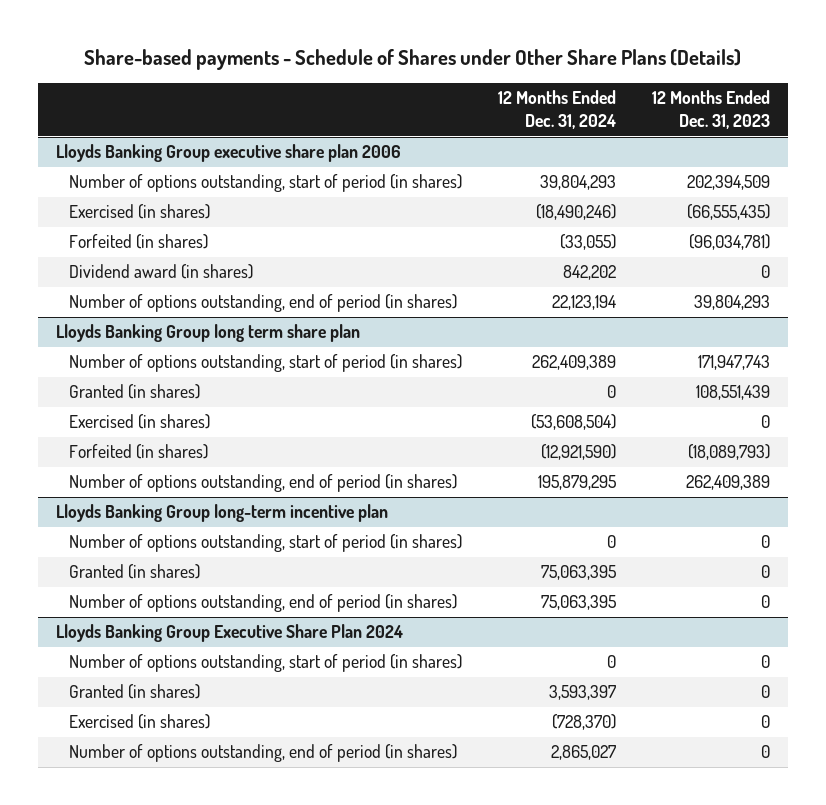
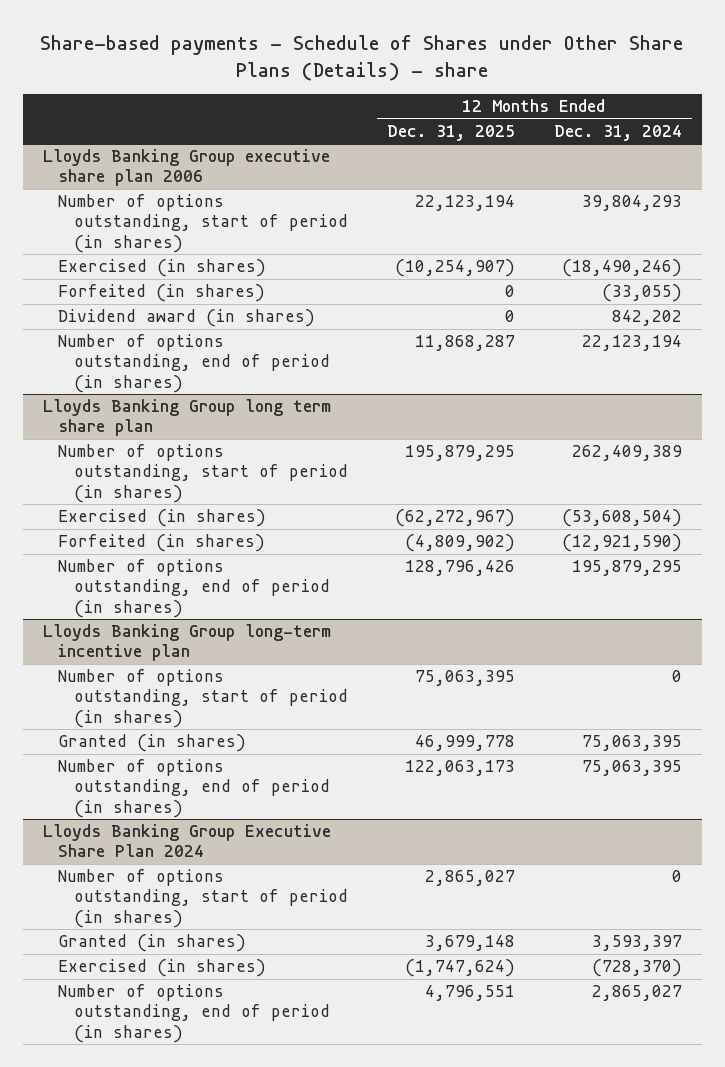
- Share-based payments - Schedule of Shares under Other Share Plans (Details)
+ Share-based payments - Schedule of Shares under Other Share Plans (Details) - share
- | 12 Months Ended Dec. 31, 2024 | 12 Months Ended Dec. 31, 2023
+ | 12 Months Ended Dec. 31, 2025 | 12 Months Ended Dec. 31, 2024
@ Lloyds Banking Group long term share plan
- Granted (in shares) | 0 | 108,551,439

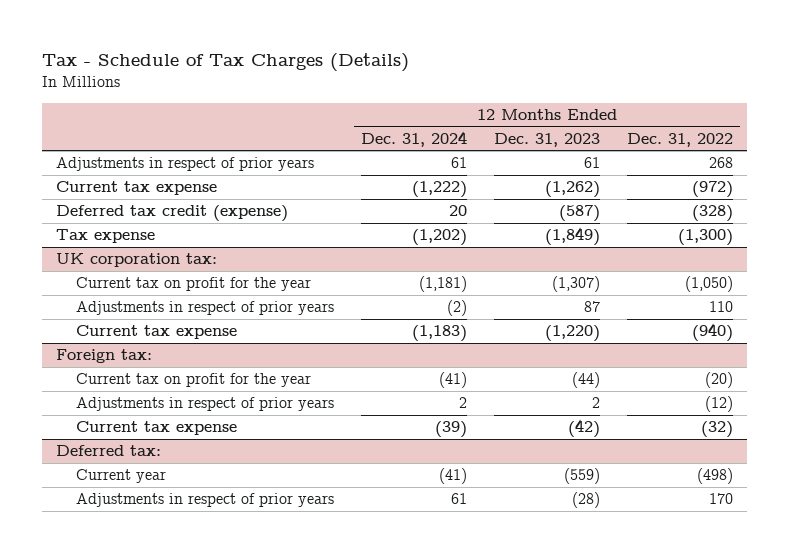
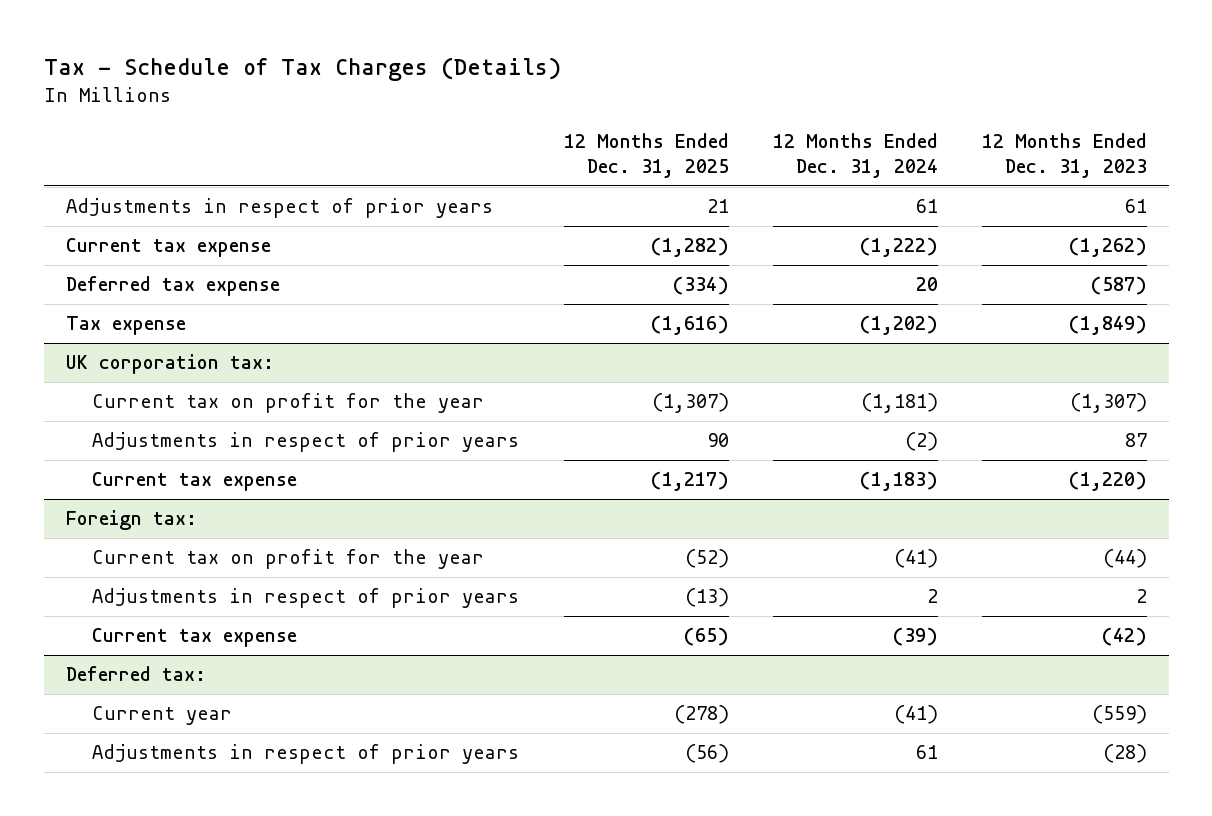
- | 12 Months Ended Dec. 31, 2024 | 12 Months Ended Dec. 31, 2023 | 12 Months Ended Dec. 31, 2022
+ | 12 Months Ended Dec. 31, 2025 | 12 Months Ended Dec. 31, 2024 | 12 Months Ended Dec. 31, 2023
- Deferred tax credit (expense) | 20 | (587) | (328)
+ Deferred tax expense | (334) | 20 | (587)

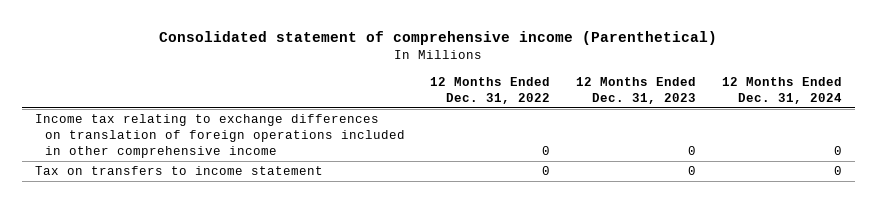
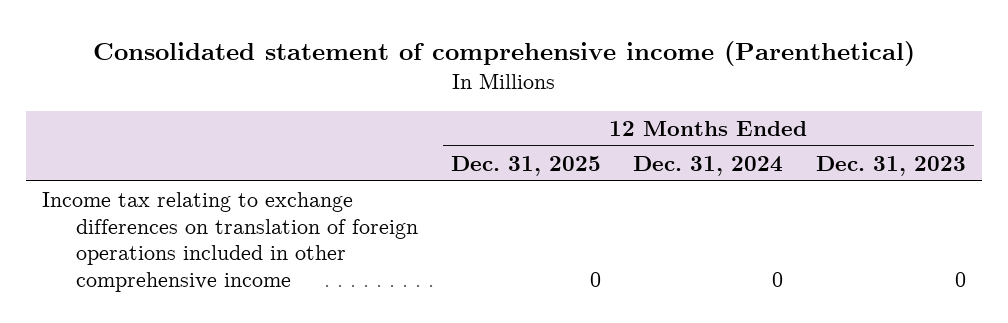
- | 12 Months Ended Dec. 31, 2022 | 12 Months Ended Dec. 31, 2023 | 12 Months Ended Dec. 31, 2024
+ | 12 Months Ended Dec. 31, 2025 | 12 Months Ended Dec. 31, 2024 | 12 Months Ended Dec. 31, 2023
- Tax on transfers to income statement | 0 | 0 | 0

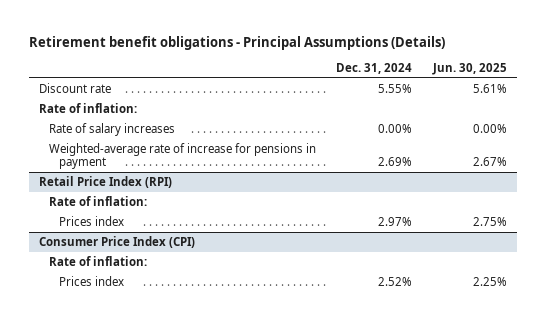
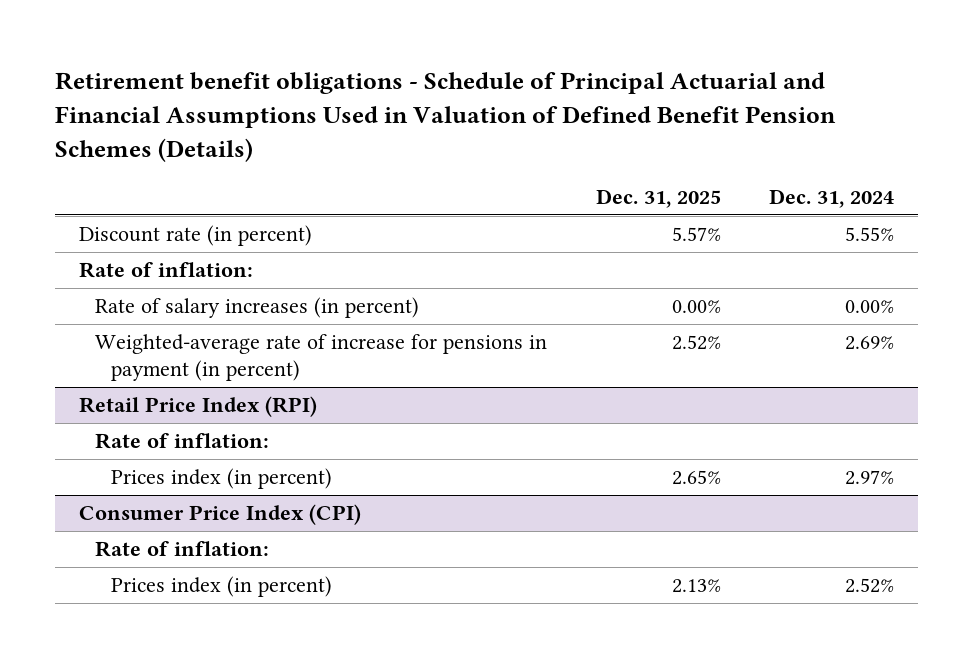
- Retirement benefit obligations - Principal Assumptions (Details)
+ Retirement benefit obligations - Schedule of Principal Actuarial and Financial Assumptions Used in Valuation of Defined Benefit Pension Schemes (Details)
- | Dec. 31, 2024 | Jun. 30, 2025
+ | Dec. 31, 2025 | Dec. 31, 2024
- Discount rate | 5.55% | 5.61%
+ Discount rate (in percent) | 5.57% | 5.55%
- Rate of salary increases | 0.00% | 0.00%
- Weighted-average rate of increase for pensions in payment | 2.69% | 2.67%
+ Rate of salary increases (in percent) | 0.00% | 0.00%
+ Weighted-average rate of increase for pensions in payment (in percent) | 2.52% | 2.69%
@ Retail Price Index (RPI)
- Prices index | 2.97% | 2.75%
+ Prices index (in percent) | 2.65% | 2.97%
@ Consumer Price Index (CPI)
- Prices index | 2.52% | 2.25%
+ Prices index (in percent) | 2.13% | 2.52%

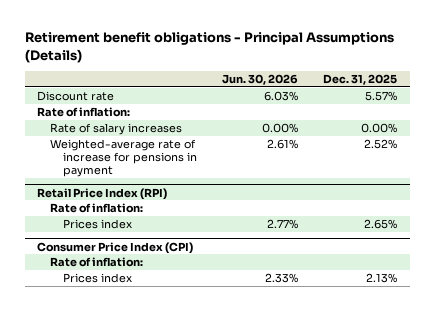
- Retirement benefit obligations - Schedule of Principal Actuarial and Financial Assumptions Used in Valuation of Defined Benefit Pension Schemes (Details)
+ Retirement benefit obligations - Principal Assumptions (Details)
- | Dec. 31, 2025 | Dec. 31, 2024
+ | Jun. 30, 2026 | Dec. 31, 2025
- Discount rate (in percent) | 5.57% | 5.55%
+ Discount rate | 6.03% | 5.57%
- Rate of salary increases (in percent) | 0.00% | 0.00%
- Weighted-average rate of increase for pensions in payment (in percent) | 2.52% | 2.69%
+ Rate of salary increases | 0.00% | 0.00%
+ Weighted-average rate of increase for pensions in payment | 2.61% | 2.52%
@ Retail Price Index (RPI)
- Prices index (in percent) | 2.65% | 2.97%
+ Prices index | 2.77% | 2.65%
@ Consumer Price Index (CPI)
- Prices index (in percent) | 2.13% | 2.52%
+ Prices index | 2.33% | 2.13%

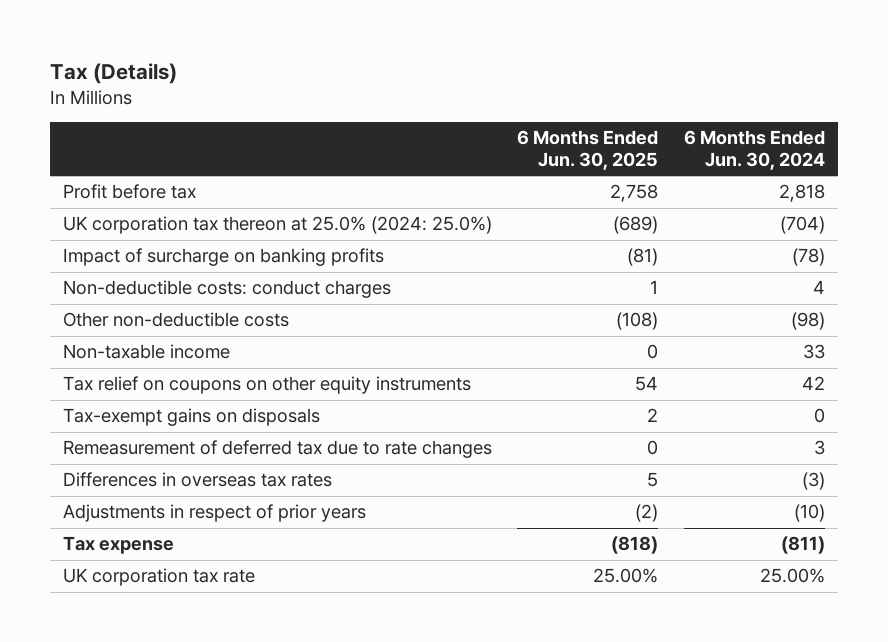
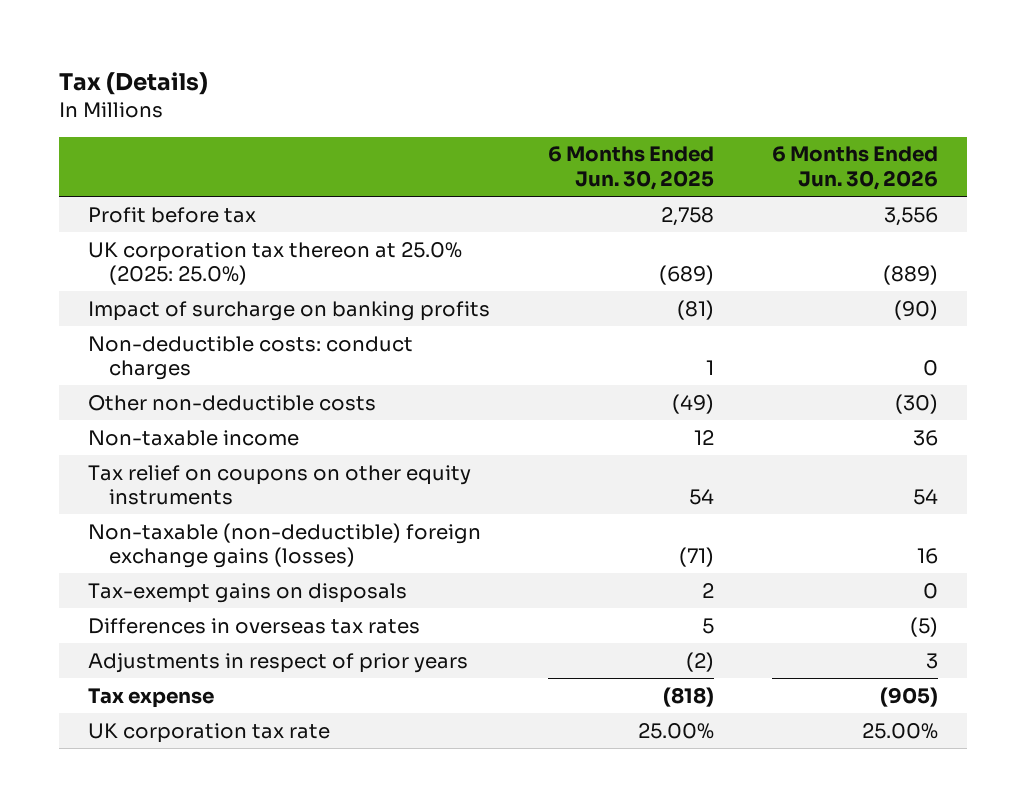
- | 6 Months Ended Jun. 30, 2025 | 6 Months Ended Jun. 30, 2024
+ | 6 Months Ended Jun. 30, 2025 | 6 Months Ended Jun. 30, 2026
- UK corporation tax thereon at 25.0% (2024: 25.0%) | (689) | (704)
+ UK corporation tax thereon at 25.0% (2025: 25.0%) | (689) | (889)
- Other non-deductible costs | (108) | (98)
- Non-taxable income | 0 | 33
+ Other non-deductible costs | (49) | (30)
+ Non-taxable income | 12 | 36
+ Non-taxable (non-deductible) foreign exchange gains (losses) | (71) | 16
- Remeasurement of deferred tax due to rate changes | 0 | 3

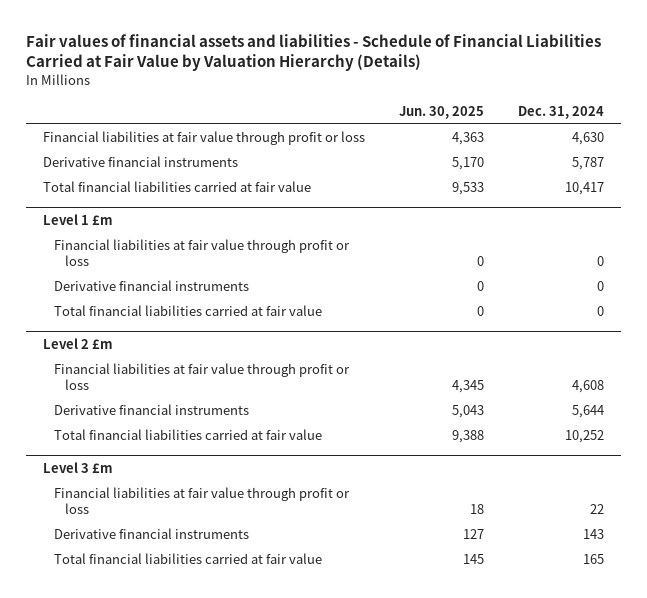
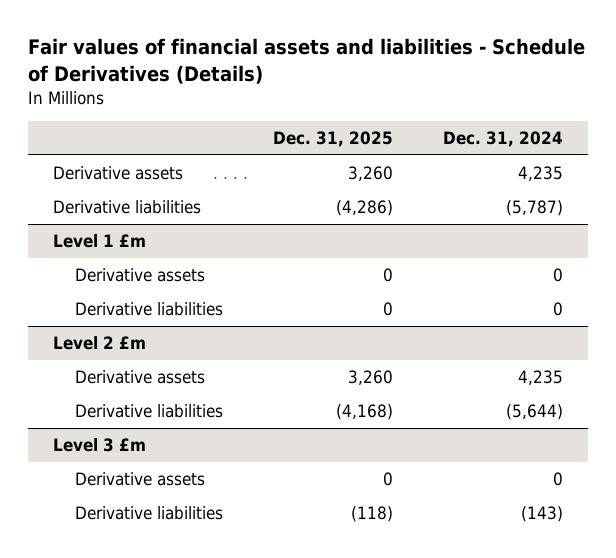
- Fair values of financial assets and liabilities - Schedule of Financial Liabilities Carried at Fair Value by Valuation Hierarchy (Details)
+ Fair values of financial assets and liabilities - Schedule of Derivatives (Details)
- | Jun. 30, 2025 | Dec. 31, 2024
+ | Dec. 31, 2025 | Dec. 31, 2024
- Financial liabilities at fair value through profit or loss | 4,363 | 4,630
- Derivative financial instruments | 5,170 | 5,787
- Total financial liabilities carried at fair value | 9,533 | 10,417
+ Derivative assets | 3,260 | 4,235
+ Derivative liabilities | (4,286) | (5,787)
@ Level 1 £m
- Financial liabilities at fair value through profit or loss | 0 | 0
- Derivative financial instruments | 0 | 0
- Total financial liabilities carried at fair value | 0 | 0
+ Derivative assets | 0 | 0
+ Derivative liabilities | 0 | 0
@ Level 2 £m
- Financial liabilities at fair value through profit or loss | 4,345 | 4,608
- Derivative financial instruments | 5,043 | 5,644
- Total financial liabilities carried at fair value | 9,388 | 10,252
+ Derivative assets | 3,260 | 4,235
+ Derivative liabilities | (4,168) | (5,644)
@ Level 3 £m
- Financial liabilities at fair value through profit or loss | 18 | 22
- Derivative financial instruments | 127 | 143
- Total financial liabilities carried at fair value | 145 | 165
+ Derivative assets | 0 | 0
+ Derivative liabilities | (118) | (143)

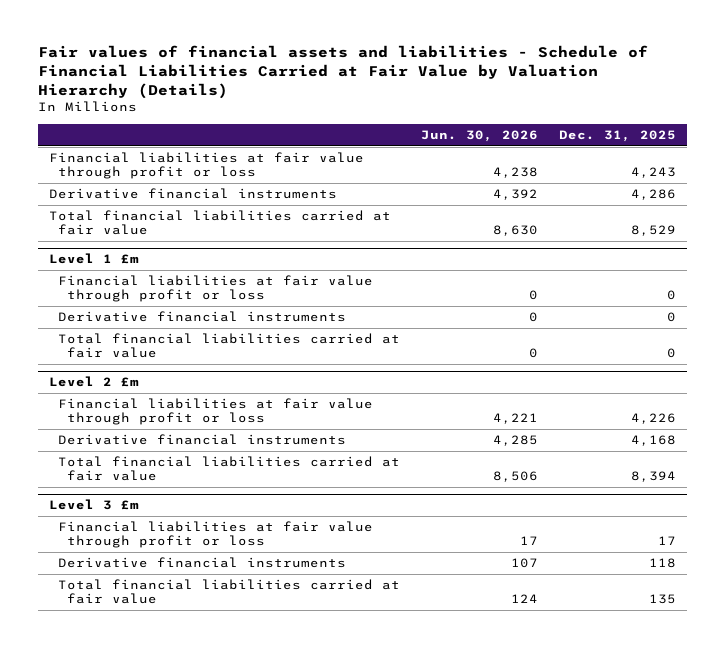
- Fair values of financial assets and liabilities - Schedule of Derivatives (Details)
+ Fair values of financial assets and liabilities - Schedule of Financial Liabilities Carried at Fair Value by Valuation Hierarchy (Details)
- | Dec. 31, 2025 | Dec. 31, 2024
+ | Jun. 30, 2026 | Dec. 31, 2025
- Derivative assets | 3,260 | 4,235
- Derivative liabilities | (4,286) | (5,787)
+ Financial liabilities at fair value through profit or loss | 4,238 | 4,243
+ Derivative financial instruments | 4,392 | 4,286
+ Total financial liabilities carried at fair value | 8,630 | 8,529
@ Level 1 £m
- Derivative assets | 0 | 0
- Derivative liabilities | 0 | 0
+ Financial liabilities at fair value through profit or loss | 0 | 0
+ Derivative financial instruments | 0 | 0
+ Total financial liabilities carried at fair value | 0 | 0
@ Level 2 £m
- Derivative assets | 3,260 | 4,235
- Derivative liabilities | (4,168) | (5,644)
+ Financial liabilities at fair value through profit or loss | 4,221 | 4,226
+ Derivative financial instruments | 4,285 | 4,168
+ Total financial liabilities carried at fair value | 8,506 | 8,394
@ Level 3 £m
- Derivative assets | 0 | 0
- Derivative liabilities | (118) | (143)
+ Financial liabilities at fair value through profit or loss | 17 | 17
+ Derivative financial instruments | 107 | 118
+ Total financial liabilities carried at fair value | 124 | 135

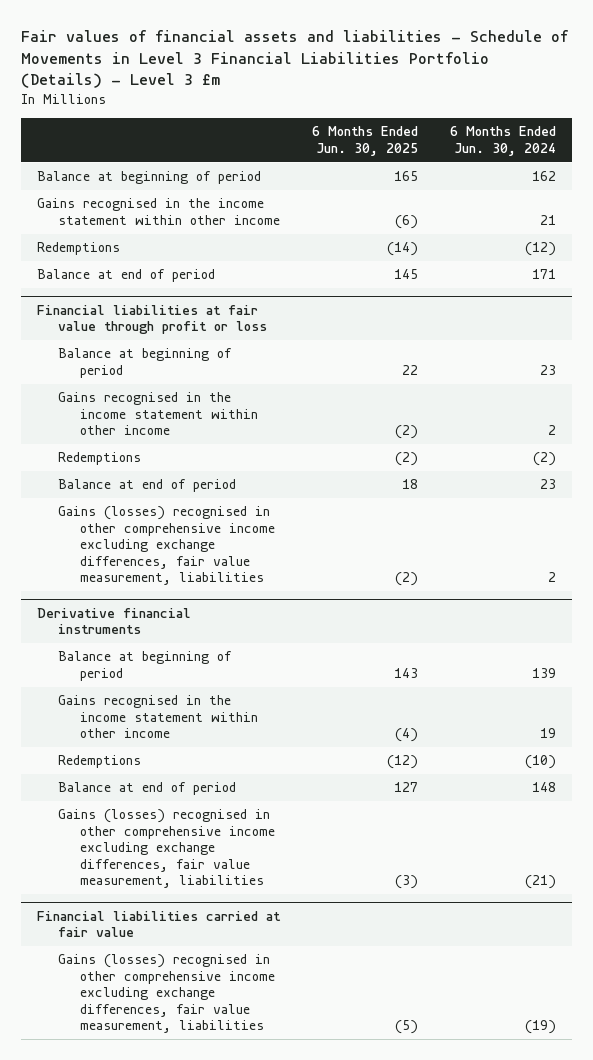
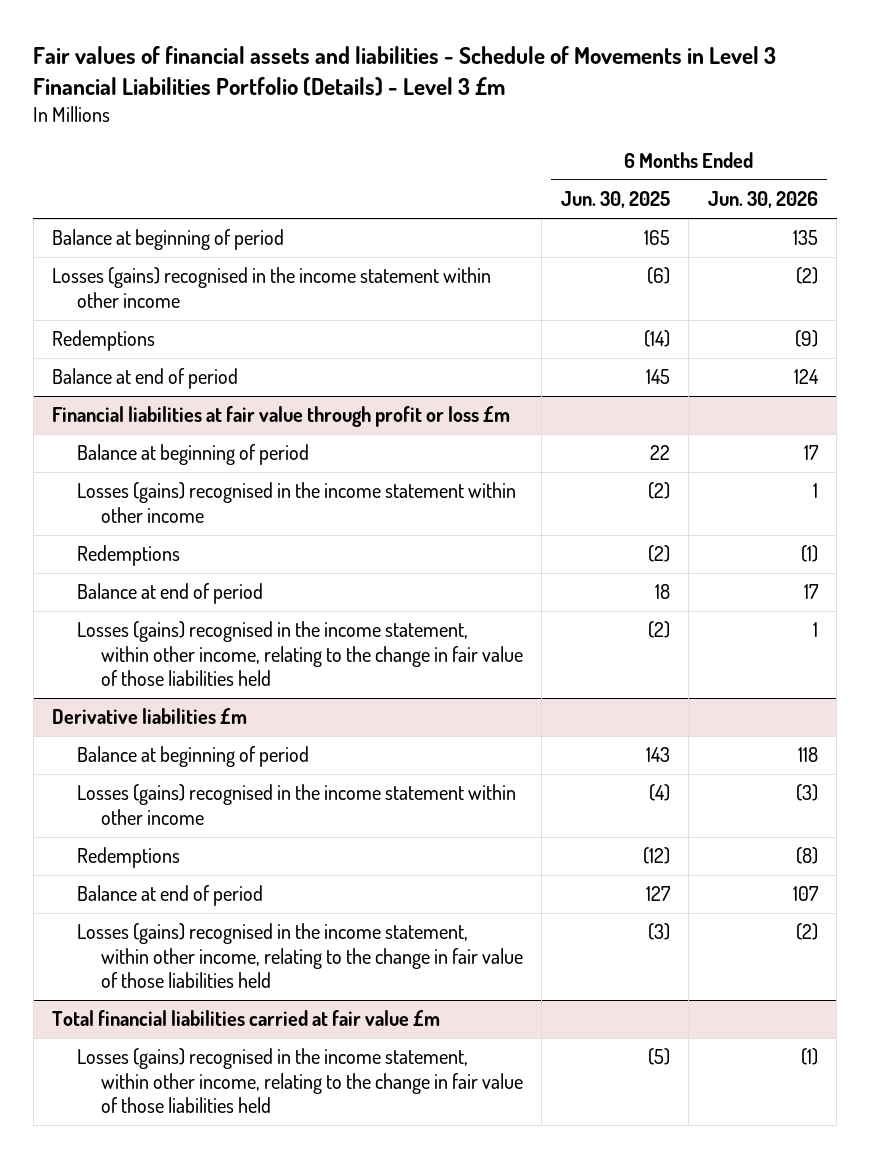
- | 6 Months Ended Jun. 30, 2025 | 6 Months Ended Jun. 30, 2024
+ | 6 Months Ended Jun. 30, 2025 | 6 Months Ended Jun. 30, 2026
- Gains recognised in the income statement within other income | (6) | 21
+ Losses (gains) recognised in the income statement within other income | (6) | (2)
- Financial liabilities at fair value through profit or loss
+ Financial liabilities at fair value through profit or loss £m
- Gains recognised in the income statement within other income | (2) | 2
+ Losses (gains) recognised in the income statement within other income | (2) | 1
- Gains (losses) recognised in other comprehensive income excluding exchange differences, fair value measurement, liabilities | (2) | 2
- Derivative financial instruments
+ Losses (gains) recognised in the income statement, within other income, relating to the change in fair value of those liabilities held | (2) | 1
+ Derivative liabilities £m
- Gains recognised in the income statement within other income | (4) | 19
+ Losses (gains) recognised in the income statement within other income | (4) | (3)
- Gains (losses) recognised in other comprehensive income excluding exchange differences, fair value measurement, liabilities | (3) | (21)
- Financial liabilities carried at fair value
- Gains (losses) recognised in other comprehensive income excluding exchange differences, fair value measurement, liabilities | (5) | (19)
+ Losses (gains) recognised in the income statement, within other income, relating to the change in fair value of those liabilities held | (3) | (2)
+ Total financial liabilities carried at fair value £m
+ Losses (gains) recognised in the income statement, within other income, relating to the change in fair value of those liabilities held | (5) | (1)

